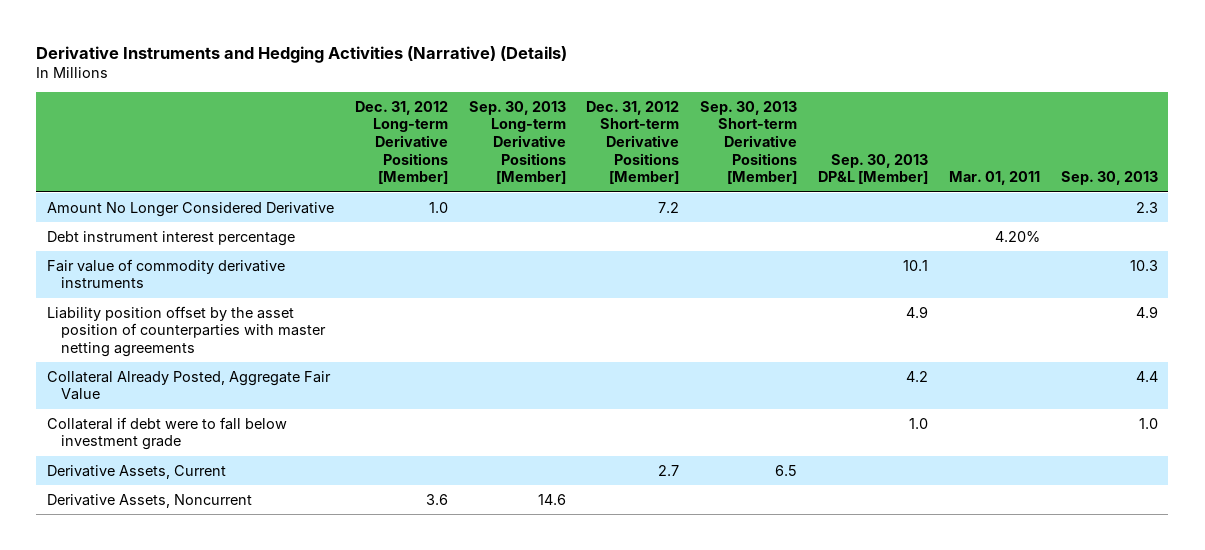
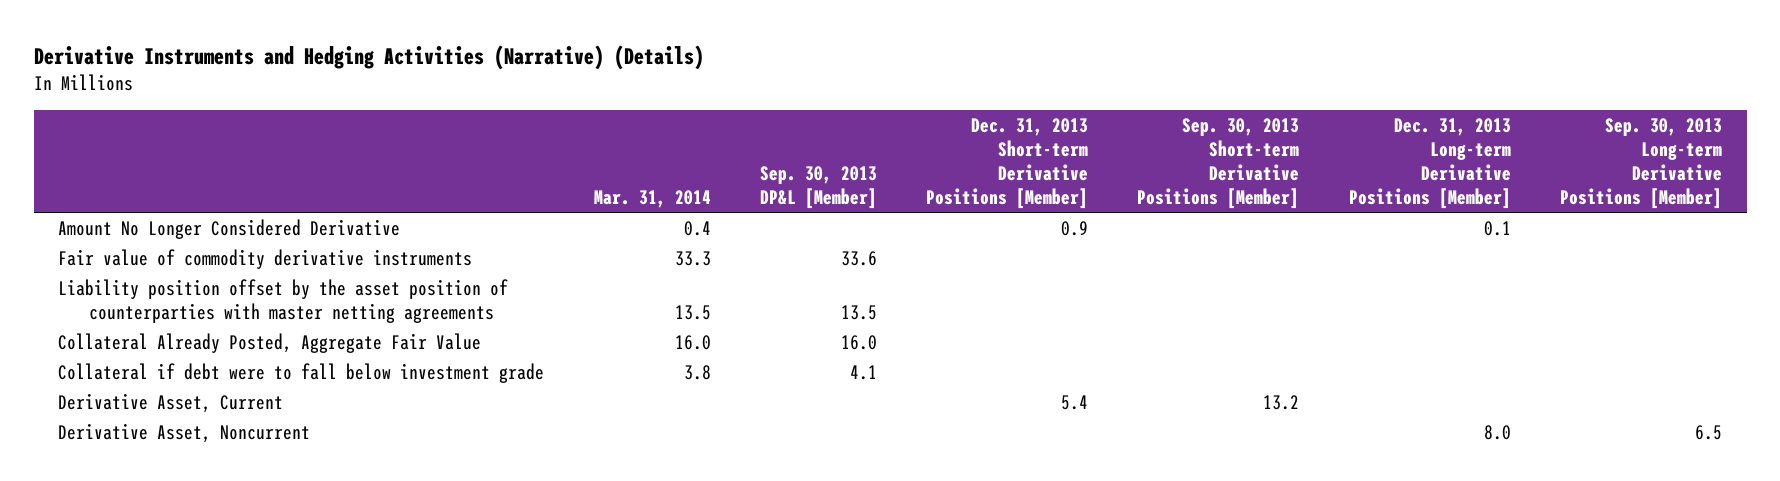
- | Dec. 31, 2012 Long-term Derivative Positions [Member] | Sep. 30, 2013 Long-term Derivative Positions [Member] | Dec. 31, 2012 Short-term Derivative Positions [Member] | Sep. 30, 2013 Short-term Derivative Positions [Member] | Sep. 30, 2013 DP&L [Member] | Mar. 01, 2011 | Sep. 30, 2013
+ | Mar. 31, 2014 | Sep. 30, 2013 DP&L [Member] | Dec. 31, 2013 Short-term Derivative Positions [Member] | Sep. 30, 2013 Short-term Derivative Positions [Member] | Dec. 31, 2013 Long-term Derivative Positions [Member] | Sep. 30, 2013 Long-term Derivative Positions [Member]
- Debt instrument interest percentage | | | | | | 4.20% |
- Fair value of commodity derivative instruments | | | | | 10.1 | | 10.3
- Liability position offset by the asset position of counterparties with master netting agreements | | | | | 4.9 | | 4.9
- Collateral Already Posted, Aggregate Fair Value | | | | | 4.2 | | 4.4
- Collateral if debt were to fall below investment grade | | | | | 1.0 | | 1.0
- Derivative Assets, Current | | | 2.7 | 6.5 | | |
- Derivative Assets, Noncurrent | 3.6 | 14.6 | | | | |
+ Fair value of commodity derivative instruments | 33.3 | 33.6 | | | |
+ Liability position offset by the asset position of counterparties with master netting agreements | 13.5 | 13.5 | | | |
+ Collateral Already Posted, Aggregate Fair Value | 16.0 | 16.0 | | | |
+ Collateral if debt were to fall below investment grade | 3.8 | 4.1 | | | |
+ Derivative Asset, Current | | | 5.4 | 13.2 | |
+ Derivative Asset, Noncurrent | | | | | 8.0 | 6.5

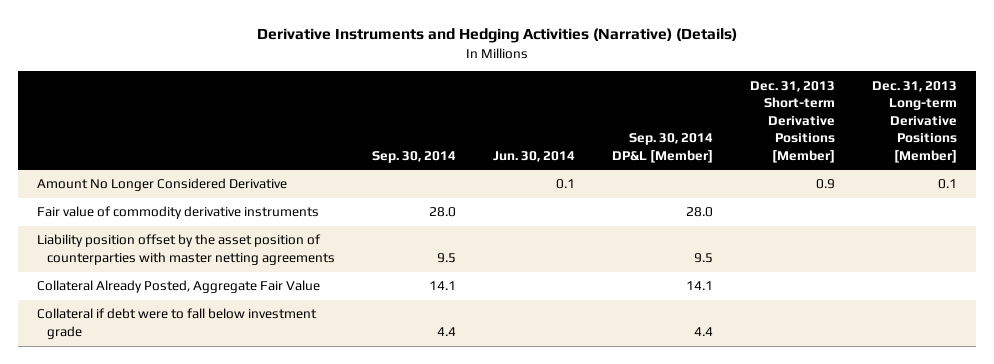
- | Mar. 31, 2014 | Sep. 30, 2013 DP&L [Member] | Dec. 31, 2013 Short-term Derivative Positions [Member] | Sep. 30, 2013 Short-term Derivative Positions [Member] | Dec. 31, 2013 Long-term Derivative Positions [Member] | Sep. 30, 2013 Long-term Derivative Positions [Member]
+ | Sep. 30, 2014 | Jun. 30, 2014 | Sep. 30, 2014 DP&L [Member] | Dec. 31, 2013 Short-term Derivative Positions [Member] | Dec. 31, 2013 Long-term Derivative Positions [Member]
- Derivative Asset, Current | | | 5.4 | 13.2 | |
- Derivative Asset, Noncurrent | | | | | 8.0 | 6.5

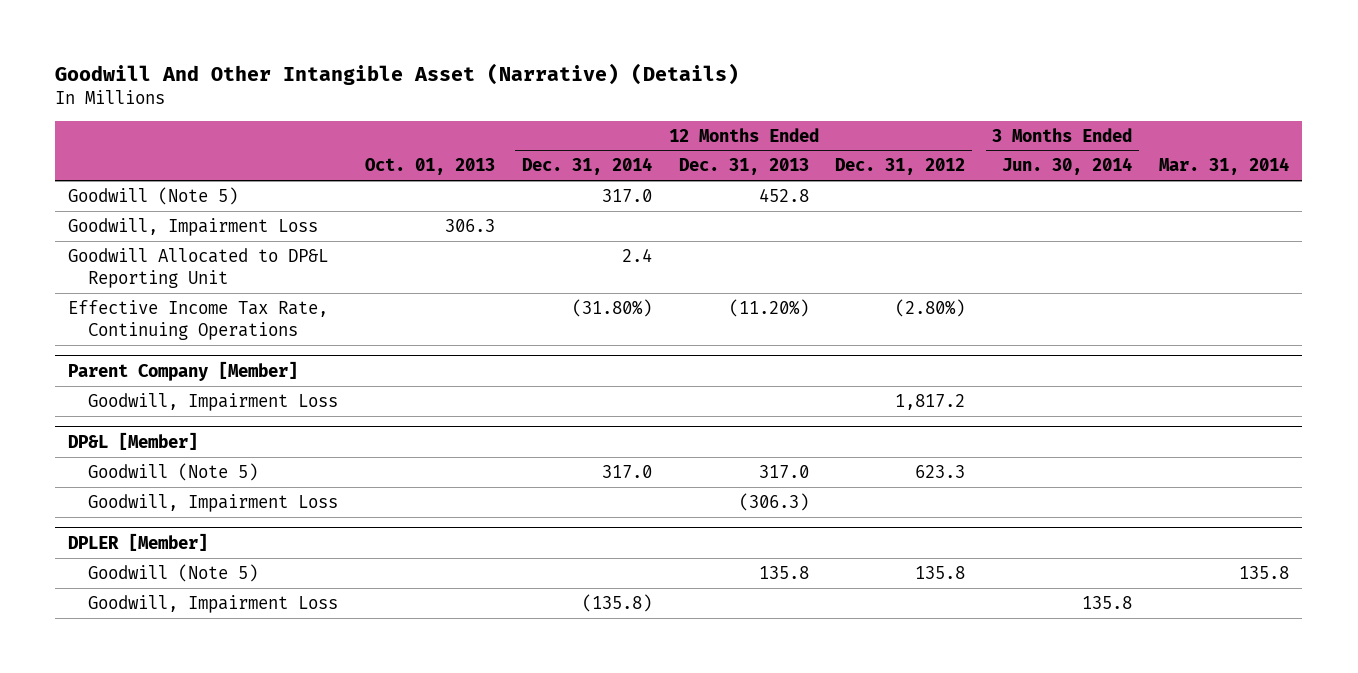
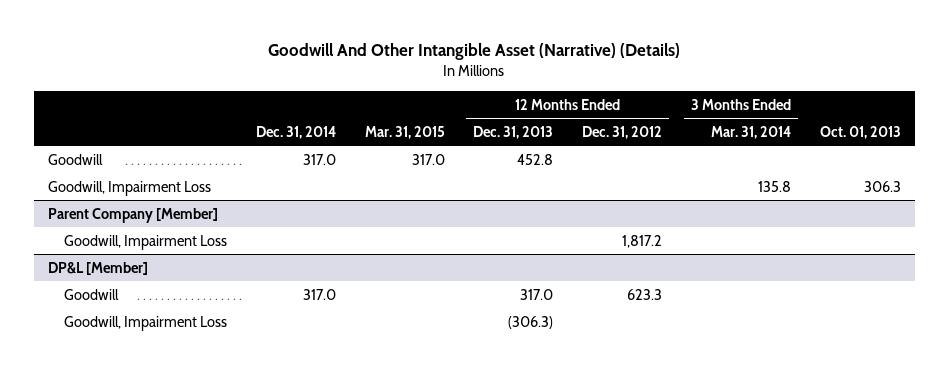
- | Oct. 01, 2013 | 12 Months Ended Dec. 31, 2014 | 12 Months Ended Dec. 31, 2013 | 12 Months Ended Dec. 31, 2012 | 3 Months Ended Jun. 30, 2014 | Mar. 31, 2014
+ | Dec. 31, 2014 | Mar. 31, 2015 | 12 Months Ended Dec. 31, 2013 | 12 Months Ended Dec. 31, 2012 | 3 Months Ended Mar. 31, 2014 | Oct. 01, 2013
- Goodwill (Note 5) | | 317.0 | 452.8 | | |
+ Goodwill | 317.0 | 317.0 | 452.8 | | |
- Goodwill Allocated to DP&L Reporting Unit | | 2.4 | | | |
- Effective Income Tax Rate, Continuing Operations | | (31.80%) | (11.20%) | (2.80%) | |
@ DP&L [Member]
- Goodwill (Note 5) | | 317.0 | 317.0 | 623.3 | |
+ Goodwill | 317.0 | | 317.0 | 623.3 | |
- DPLER [Member]
- Goodwill (Note 5) | | | 135.8 | 135.8 | | 135.8
- Goodwill, Impairment Loss | | (135.8) | | | 135.8 |

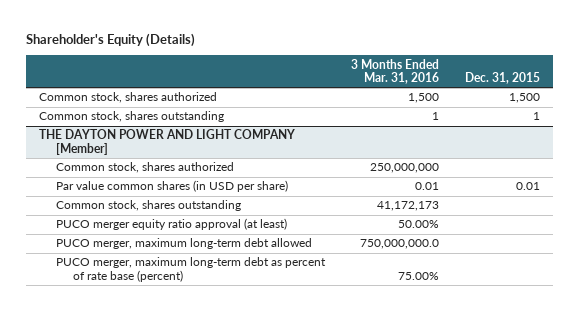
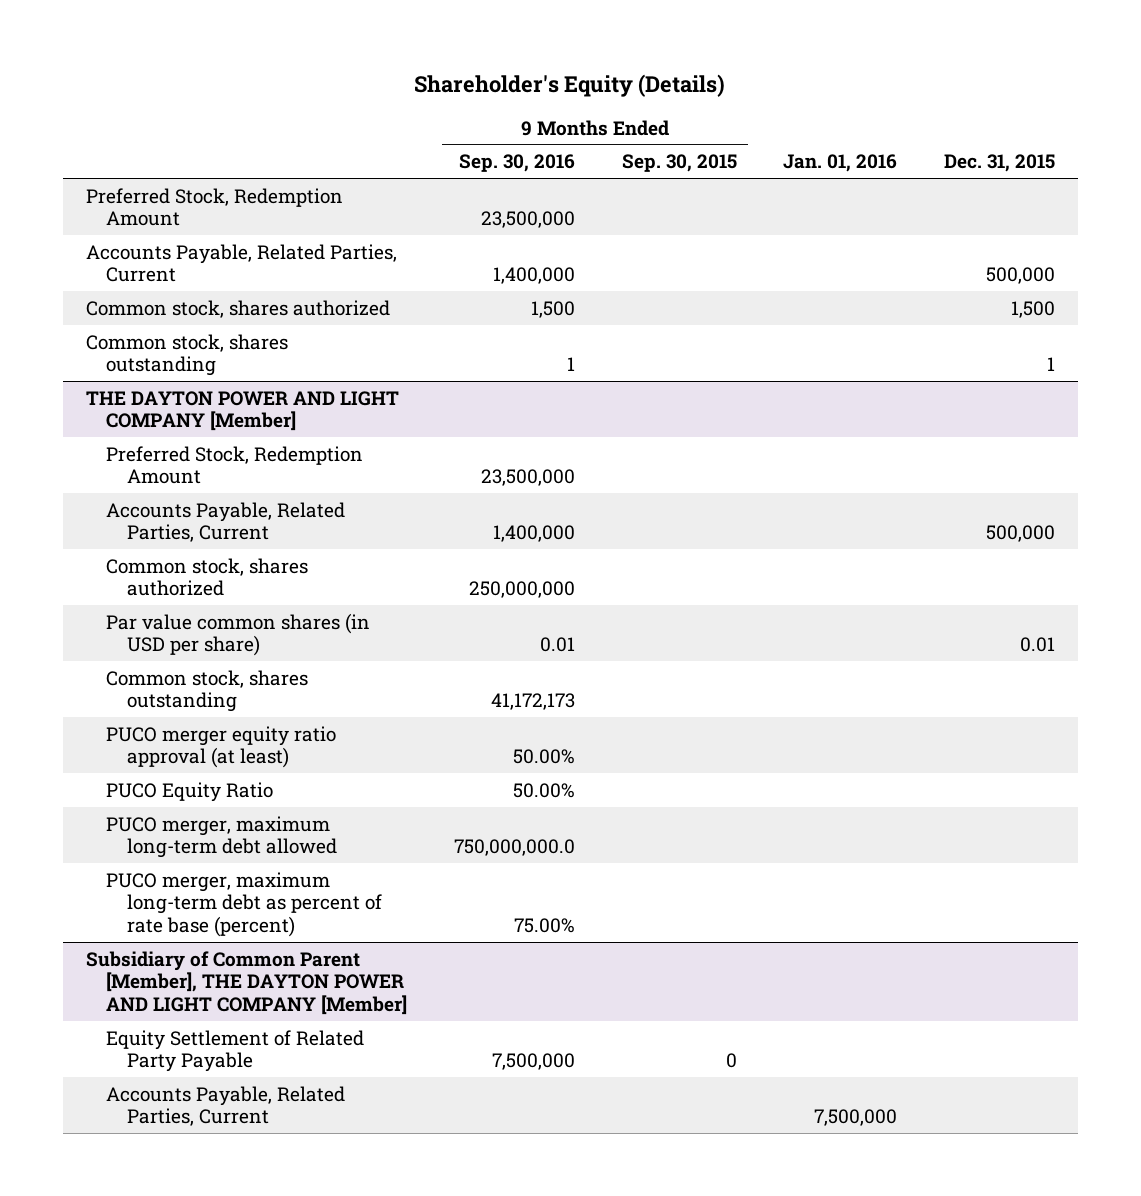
- | 3 Months Ended Mar. 31, 2016 | Dec. 31, 2015
+ | 9 Months Ended Sep. 30, 2016 | 9 Months Ended Sep. 30, 2015 | Jan. 01, 2016 | Dec. 31, 2015
+ Preferred Stock, Redemption Amount | 23,500,000 | | |
+ Accounts Payable, Related Parties, Current | 1,400,000 | | | 500,000
@ THE DAYTON POWER AND LIGHT COMPANY [Member]
+ Preferred Stock, Redemption Amount | 23,500,000 | | |
+ Accounts Payable, Related Parties, Current | 1,400,000 | | | 500,000
+ PUCO Equity Ratio | 50.00% | | |
+ Subsidiary of Common Parent [Member], THE DAYTON POWER AND LIGHT COMPANY [Member]
+ Equity Settlement of Related Party Payable | 7,500,000 | 0 | |
+ Accounts Payable, Related Parties, Current | | | 7,500,000 |

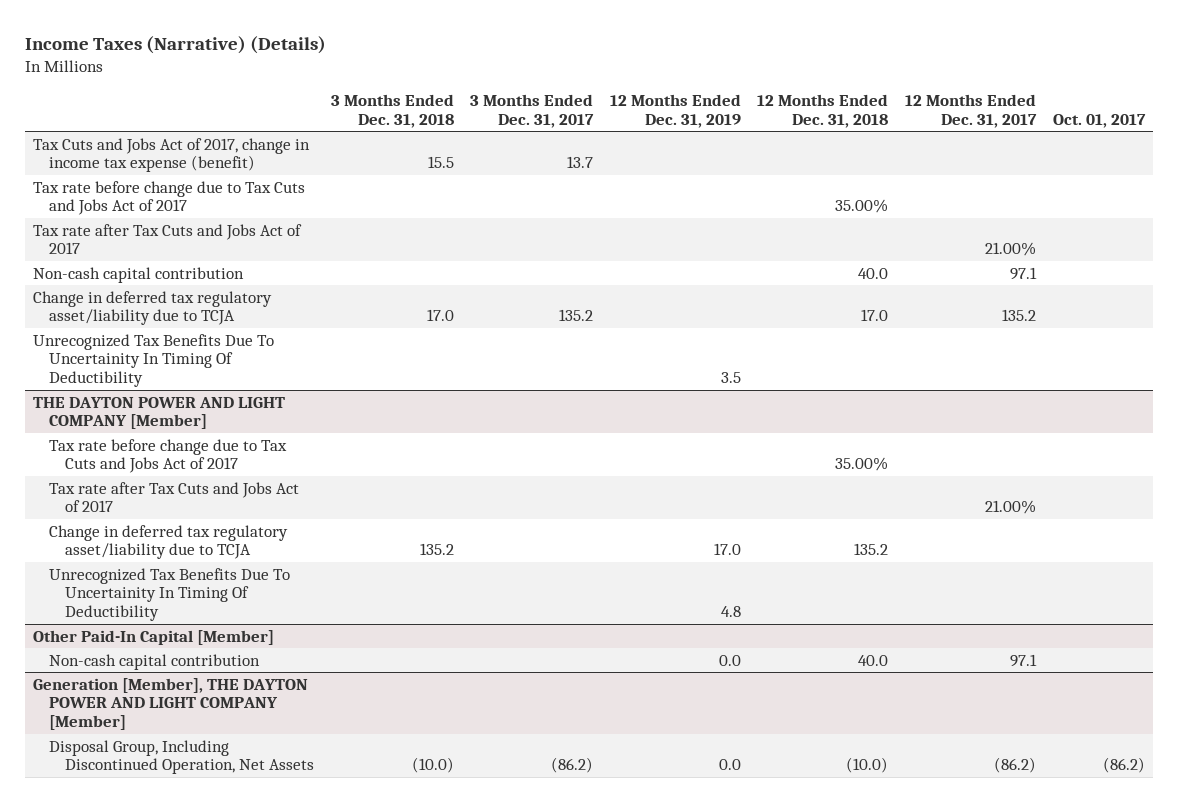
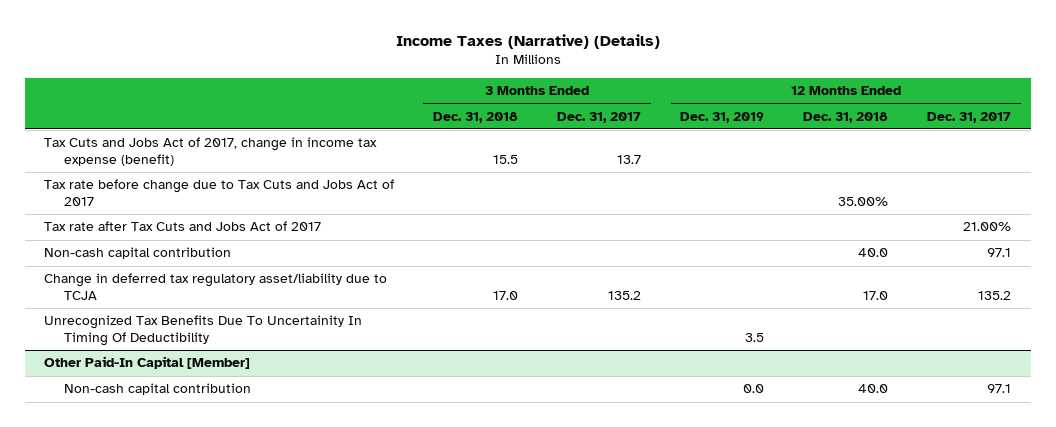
- | 3 Months Ended Dec. 31, 2018 | 3 Months Ended Dec. 31, 2017 | 12 Months Ended Dec. 31, 2019 | 12 Months Ended Dec. 31, 2018 | 12 Months Ended Dec. 31, 2017 | Oct. 01, 2017
+ | 3 Months Ended Dec. 31, 2018 | 3 Months Ended Dec. 31, 2017 | 12 Months Ended Dec. 31, 2019 | 12 Months Ended Dec. 31, 2018 | 12 Months Ended Dec. 31, 2017
- THE DAYTON POWER AND LIGHT COMPANY [Member]
- Tax rate before change due to Tax Cuts and Jobs Act of 2017 | | | | 35.00% | |
- Tax rate after Tax Cuts and Jobs Act of 2017 | | | | | 21.00% |
- Change in deferred tax regulatory asset/liability due to TCJA | 135.2 | | 17.0 | 135.2 | |
- Unrecognized Tax Benefits Due To Uncertainity In Timing Of Deductibility | | | 4.8 | | |
- Generation [Member], THE DAYTON POWER AND LIGHT COMPANY [Member]
- Disposal Group, Including Discontinued Operation, Net Assets | (10.0) | (86.2) | 0.0 | (10.0) | (86.2) | (86.2)

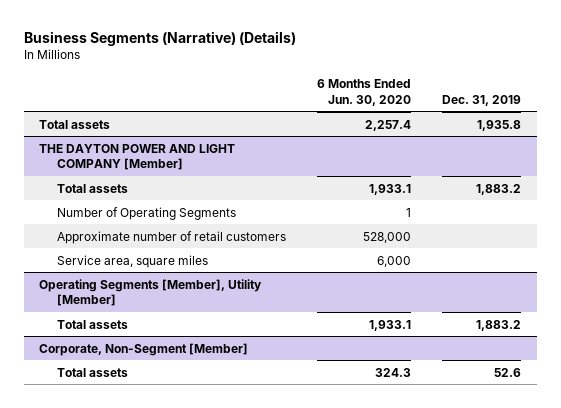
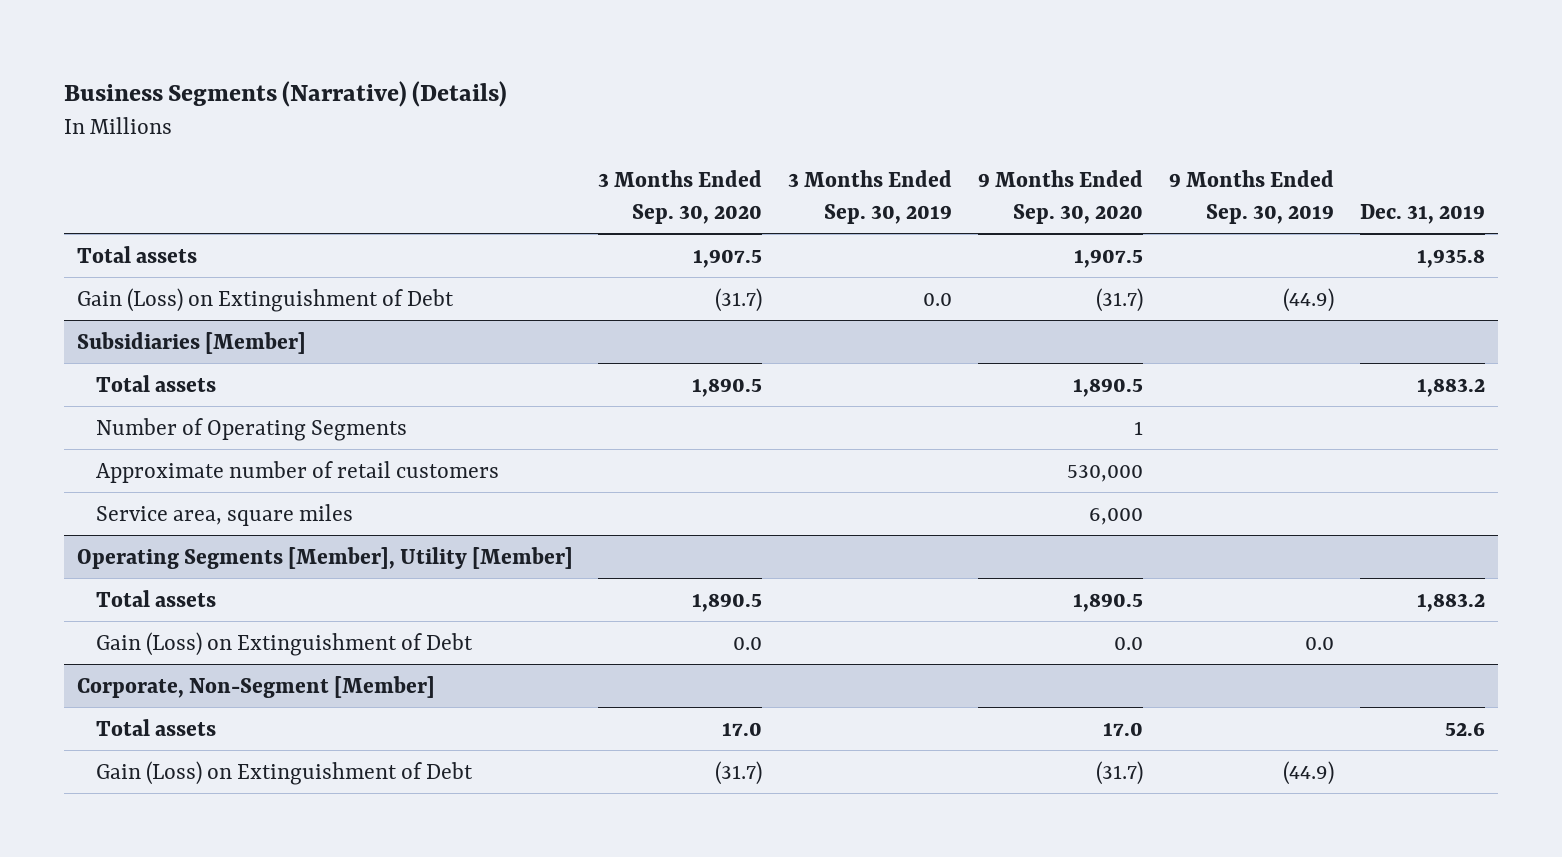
- | 6 Months Ended Jun. 30, 2020 | Dec. 31, 2019
+ | 3 Months Ended Sep. 30, 2020 | 3 Months Ended Sep. 30, 2019 | 9 Months Ended Sep. 30, 2020 | 9 Months Ended Sep. 30, 2019 | Dec. 31, 2019
- THE DAYTON POWER AND LIGHT COMPANY [Member]
+ Gain (Loss) on Extinguishment of Debt | (31.7) | 0.0 | (31.7) | (44.9) |
+ Subsidiaries [Member]
@ Operating Segments [Member], Utility [Member]
+ Gain (Loss) on Extinguishment of Debt | 0.0 | | 0.0 | 0.0 |
@ Corporate, Non-Segment [Member]
+ Gain (Loss) on Extinguishment of Debt | (31.7) | | (31.7) | (44.9) |

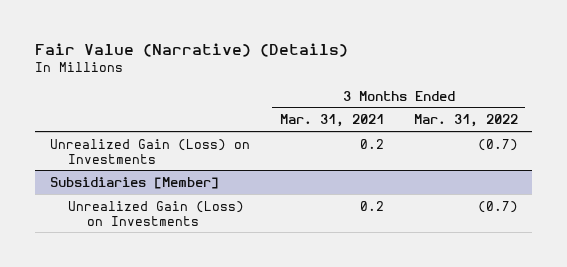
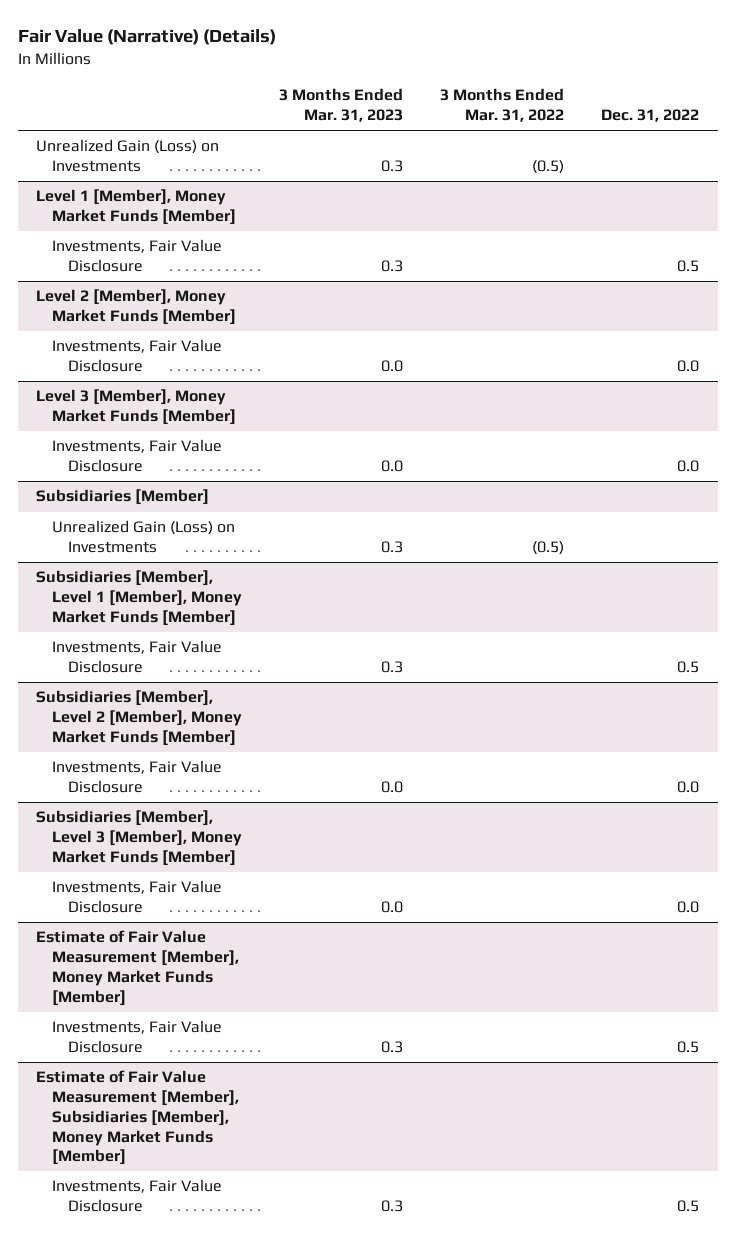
- | 3 Months Ended Mar. 31, 2021 | 3 Months Ended Mar. 31, 2022
+ | 3 Months Ended Mar. 31, 2023 | 3 Months Ended Mar. 31, 2022 | Dec. 31, 2022
- Unrealized Gain (Loss) on Investments | 0.2 | (0.7)
+ Unrealized Gain (Loss) on Investments | 0.3 | (0.5) |
+ Level 1 [Member], Money Market Funds [Member]
+ Investments, Fair Value Disclosure | 0.3 | | 0.5
+ Level 2 [Member], Money Market Funds [Member]
+ Investments, Fair Value Disclosure | 0.0 | | 0.0
+ Level 3 [Member], Money Market Funds [Member]
+ Investments, Fair Value Disclosure | 0.0 | | 0.0
@ Subsidiaries [Member]
- Unrealized Gain (Loss) on Investments | 0.2 | (0.7)
+ Unrealized Gain (Loss) on Investments | 0.3 | (0.5) |
+ Subsidiaries [Member], Level 1 [Member], Money Market Funds [Member]
+ Investments, Fair Value Disclosure | 0.3 | | 0.5
+ Subsidiaries [Member], Level 2 [Member], Money Market Funds [Member]
+ Investments, Fair Value Disclosure | 0.0 | | 0.0
+ Subsidiaries [Member], Level 3 [Member], Money Market Funds [Member]
+ Investments, Fair Value Disclosure | 0.0 | | 0.0
+ Estimate of Fair Value Measurement [Member], Money Market Funds [Member]
+ Investments, Fair Value Disclosure | 0.3 | | 0.5
+ Estimate of Fair Value Measurement [Member], Subsidiaries [Member], Money Market Funds [Member]
+ Investments, Fair Value Disclosure | 0.3 | | 0.5

